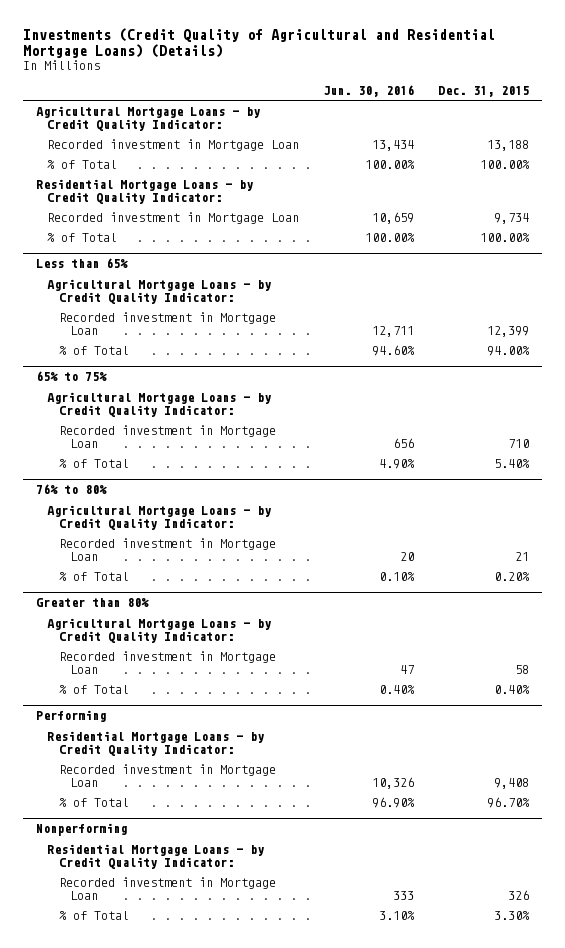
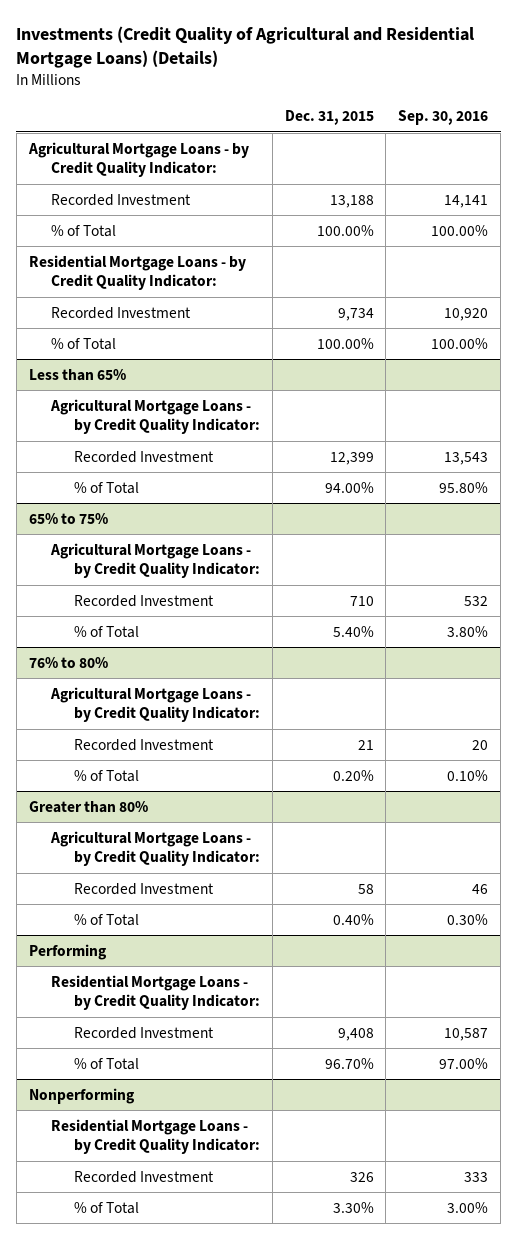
- | Jun. 30, 2016 | Dec. 31, 2015
+ | Dec. 31, 2015 | Sep. 30, 2016
- Recorded investment in Mortgage Loan | 13,434 | 13,188
+ Recorded Investment | 13,188 | 14,141
- Recorded investment in Mortgage Loan | 10,659 | 9,734
+ Recorded Investment | 9,734 | 10,920
@ Less than 65%
- Recorded investment in Mortgage Loan | 12,711 | 12,399
+ Recorded Investment | 12,399 | 13,543
@ 65% to 75%
- Recorded investment in Mortgage Loan | 656 | 710
+ Recorded Investment | 710 | 532
@ 76% to 80%
- Recorded investment in Mortgage Loan | 20 | 21
+ Recorded Investment | 21 | 20
@ Greater than 80%
- Recorded investment in Mortgage Loan | 47 | 58
+ Recorded Investment | 58 | 46
@ Performing
- Recorded investment in Mortgage Loan | 10,326 | 9,408
+ Recorded Investment | 9,408 | 10,587
@ Nonperforming
- Recorded investment in Mortgage Loan | 333 | 326
+ Recorded Investment | 326 | 333

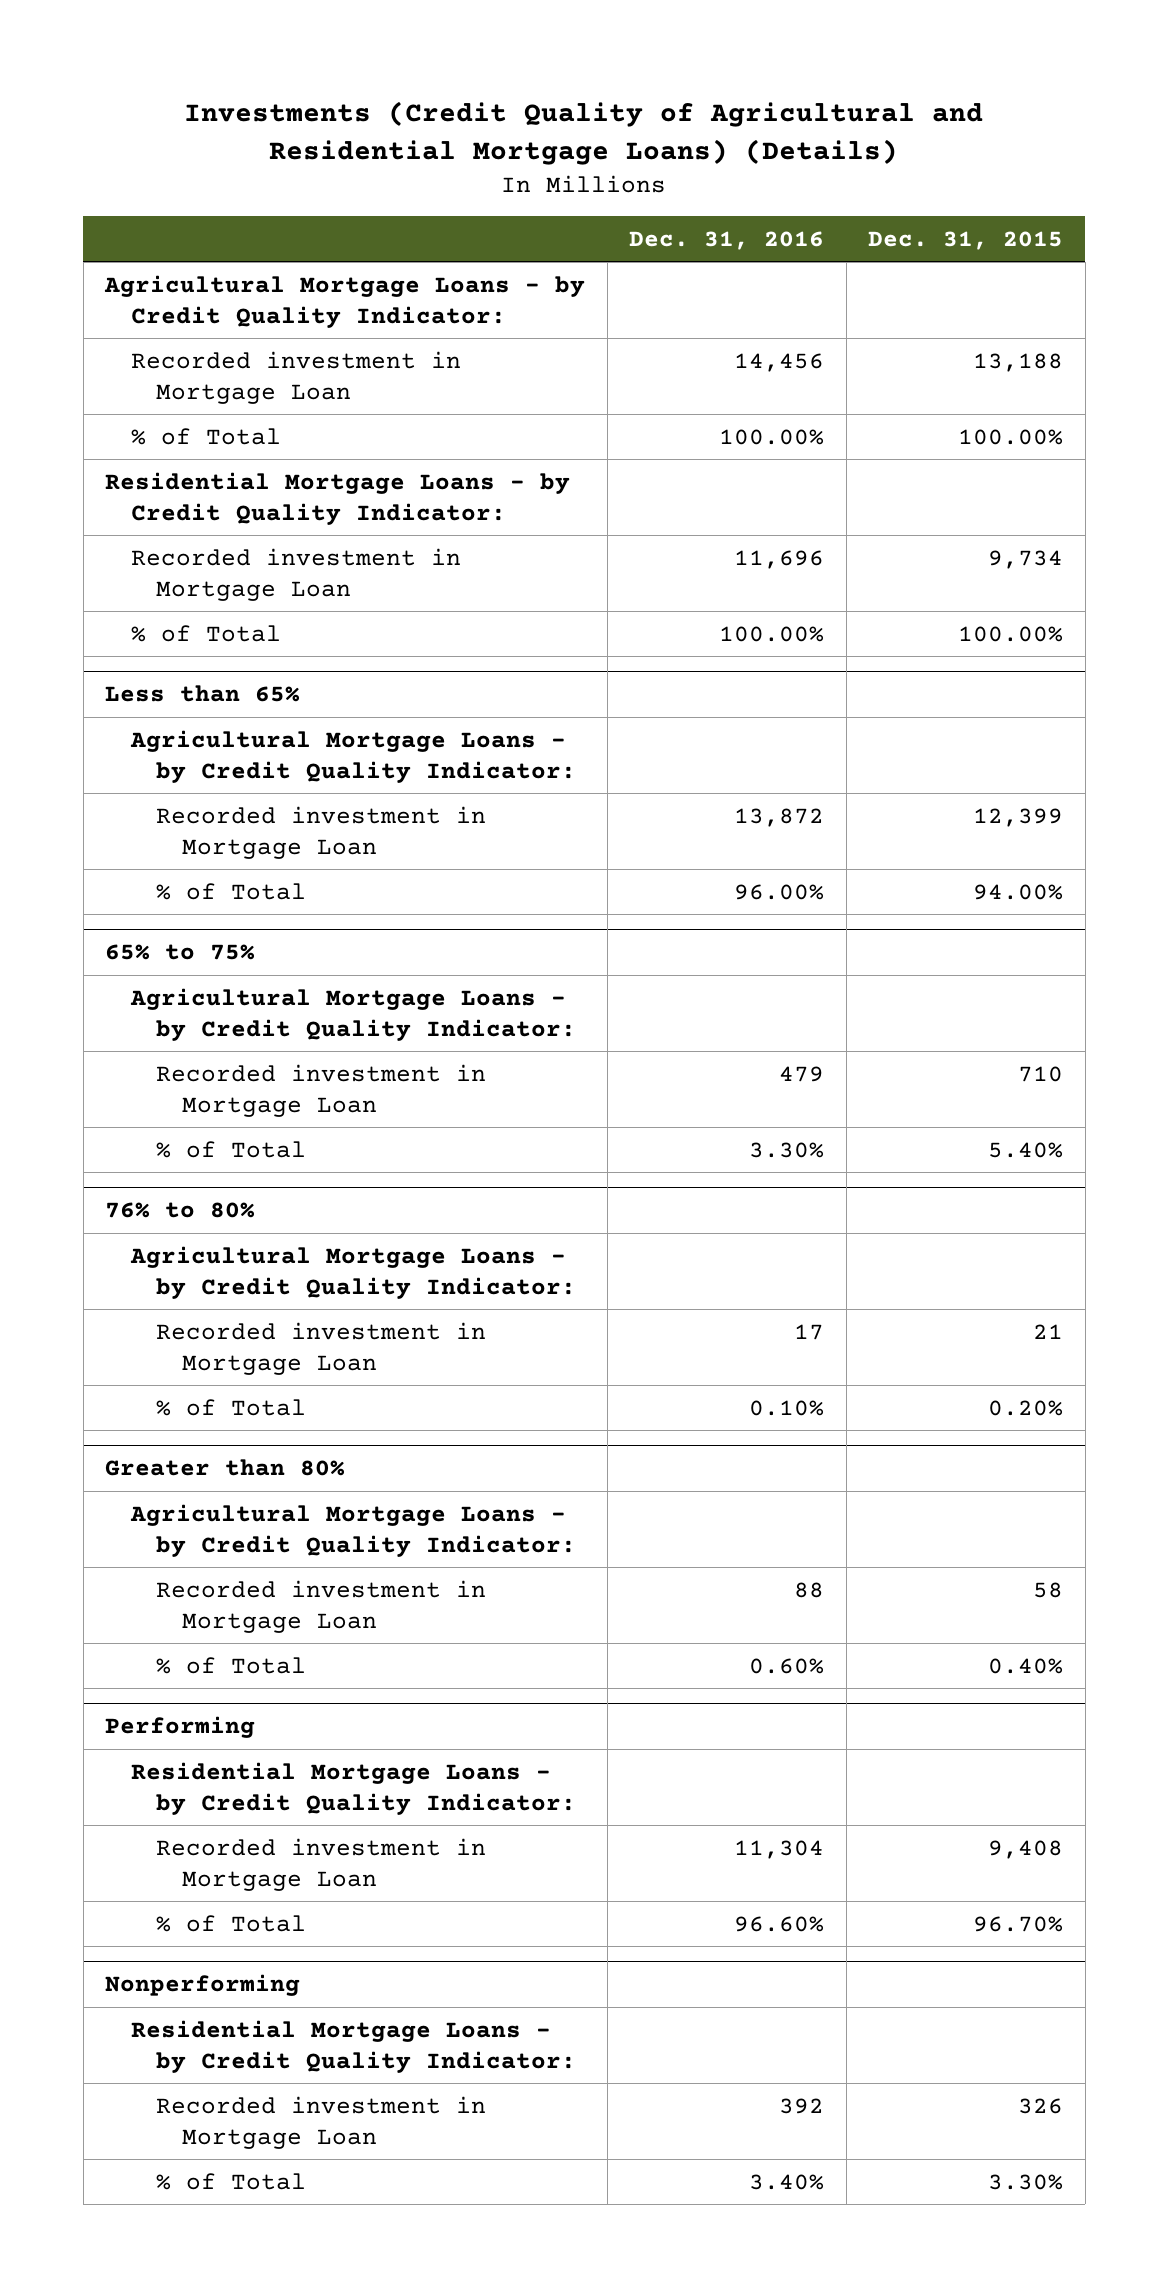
- | Dec. 31, 2015 | Sep. 30, 2016
+ | Dec. 31, 2016 | Dec. 31, 2015
- Recorded Investment | 13,188 | 14,141
+ Recorded investment in Mortgage Loan | 14,456 | 13,188
- Recorded Investment | 9,734 | 10,920
+ Recorded investment in Mortgage Loan | 11,696 | 9,734
@ Less than 65%
- Recorded Investment | 12,399 | 13,543
+ Recorded investment in Mortgage Loan | 13,872 | 12,399
@ 65% to 75%
- Recorded Investment | 710 | 532
+ Recorded investment in Mortgage Loan | 479 | 710
@ 76% to 80%
- Recorded Investment | 21 | 20
+ Recorded investment in Mortgage Loan | 17 | 21
@ Greater than 80%
- Recorded Investment | 58 | 46
+ Recorded investment in Mortgage Loan | 88 | 58
@ Performing
- Recorded Investment | 9,408 | 10,587
+ Recorded investment in Mortgage Loan | 11,304 | 9,408
@ Nonperforming
- Recorded Investment | 326 | 333
+ Recorded investment in Mortgage Loan | 392 | 326

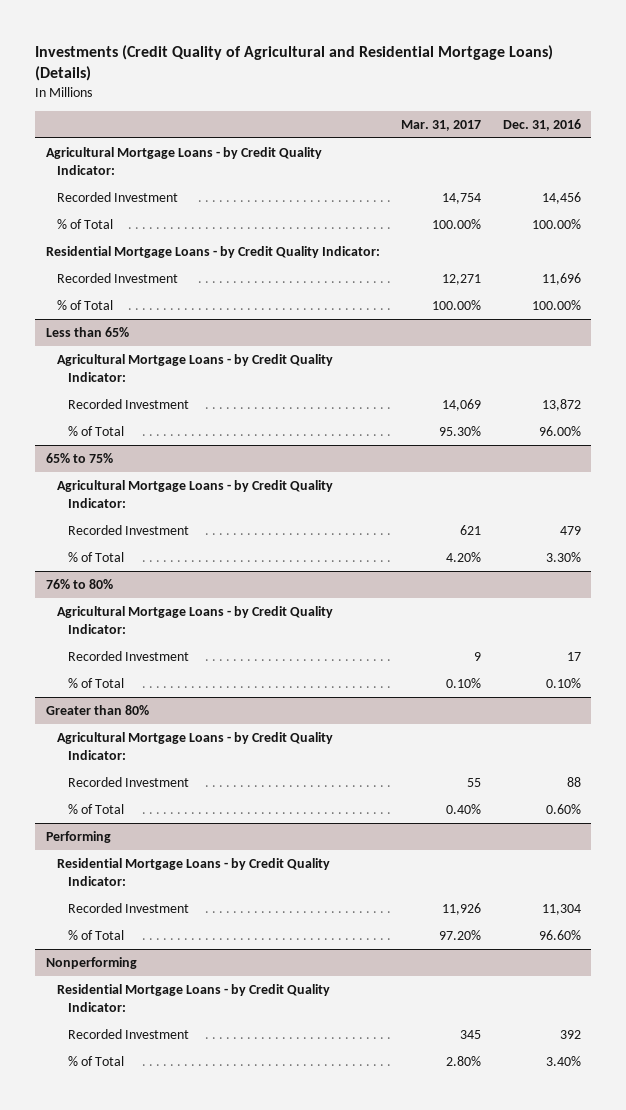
- | Dec. 31, 2016 | Dec. 31, 2015
+ | Mar. 31, 2017 | Dec. 31, 2016
- Recorded investment in Mortgage Loan | 14,456 | 13,188
+ Recorded Investment | 14,754 | 14,456
- Recorded investment in Mortgage Loan | 11,696 | 9,734
+ Recorded Investment | 12,271 | 11,696
@ Less than 65%
- Recorded investment in Mortgage Loan | 13,872 | 12,399
+ Recorded Investment | 14,069 | 13,872
@ 65% to 75%
- Recorded investment in Mortgage Loan | 479 | 710
+ Recorded Investment | 621 | 479
@ 76% to 80%
- Recorded investment in Mortgage Loan | 17 | 21
+ Recorded Investment | 9 | 17
@ Greater than 80%
- Recorded investment in Mortgage Loan | 88 | 58
+ Recorded Investment | 55 | 88
@ Performing
- Recorded investment in Mortgage Loan | 11,304 | 9,408
+ Recorded Investment | 11,926 | 11,304
@ Nonperforming
- Recorded investment in Mortgage Loan | 392 | 326
+ Recorded Investment | 345 | 392

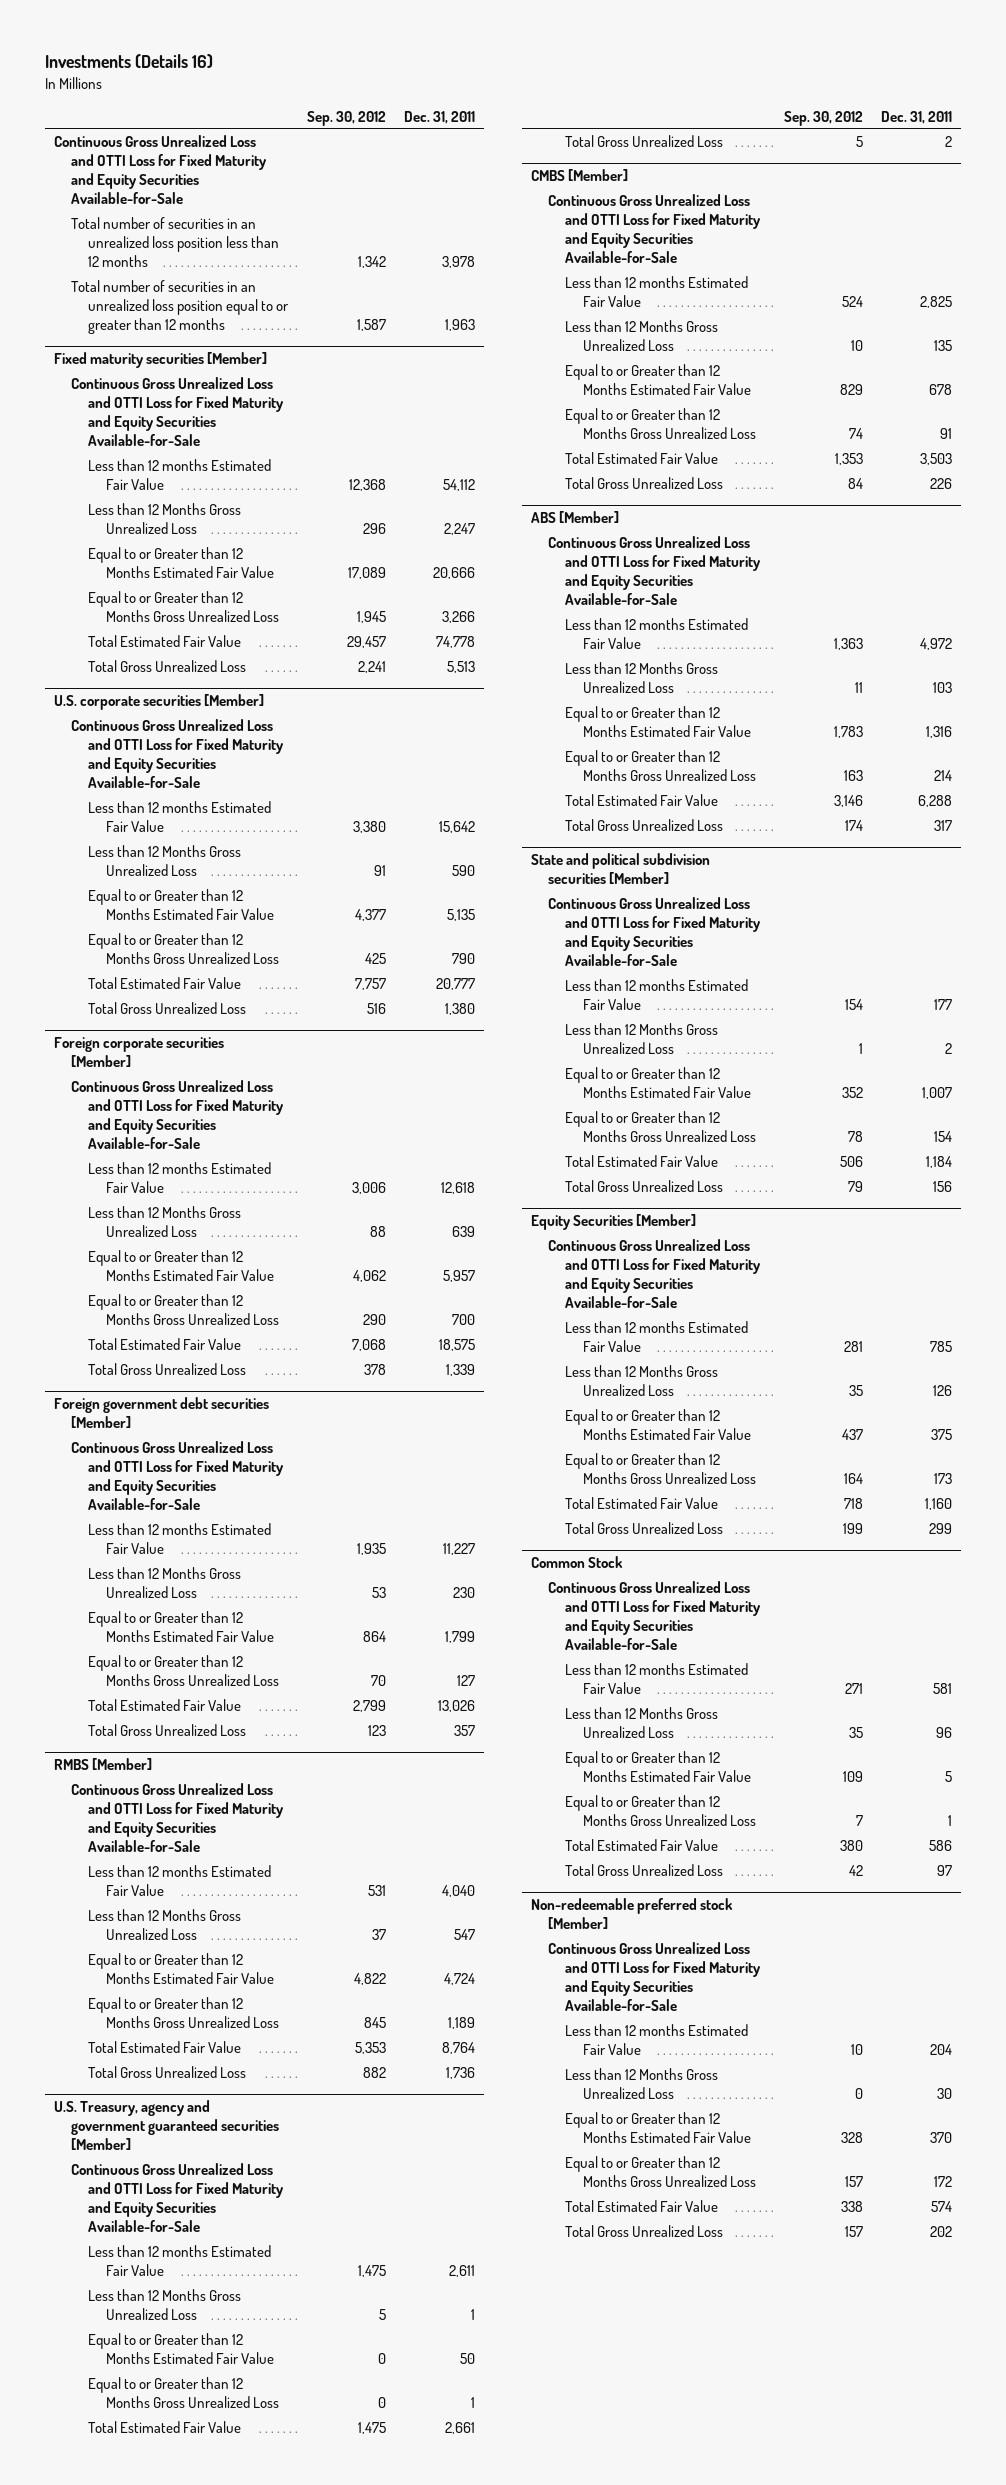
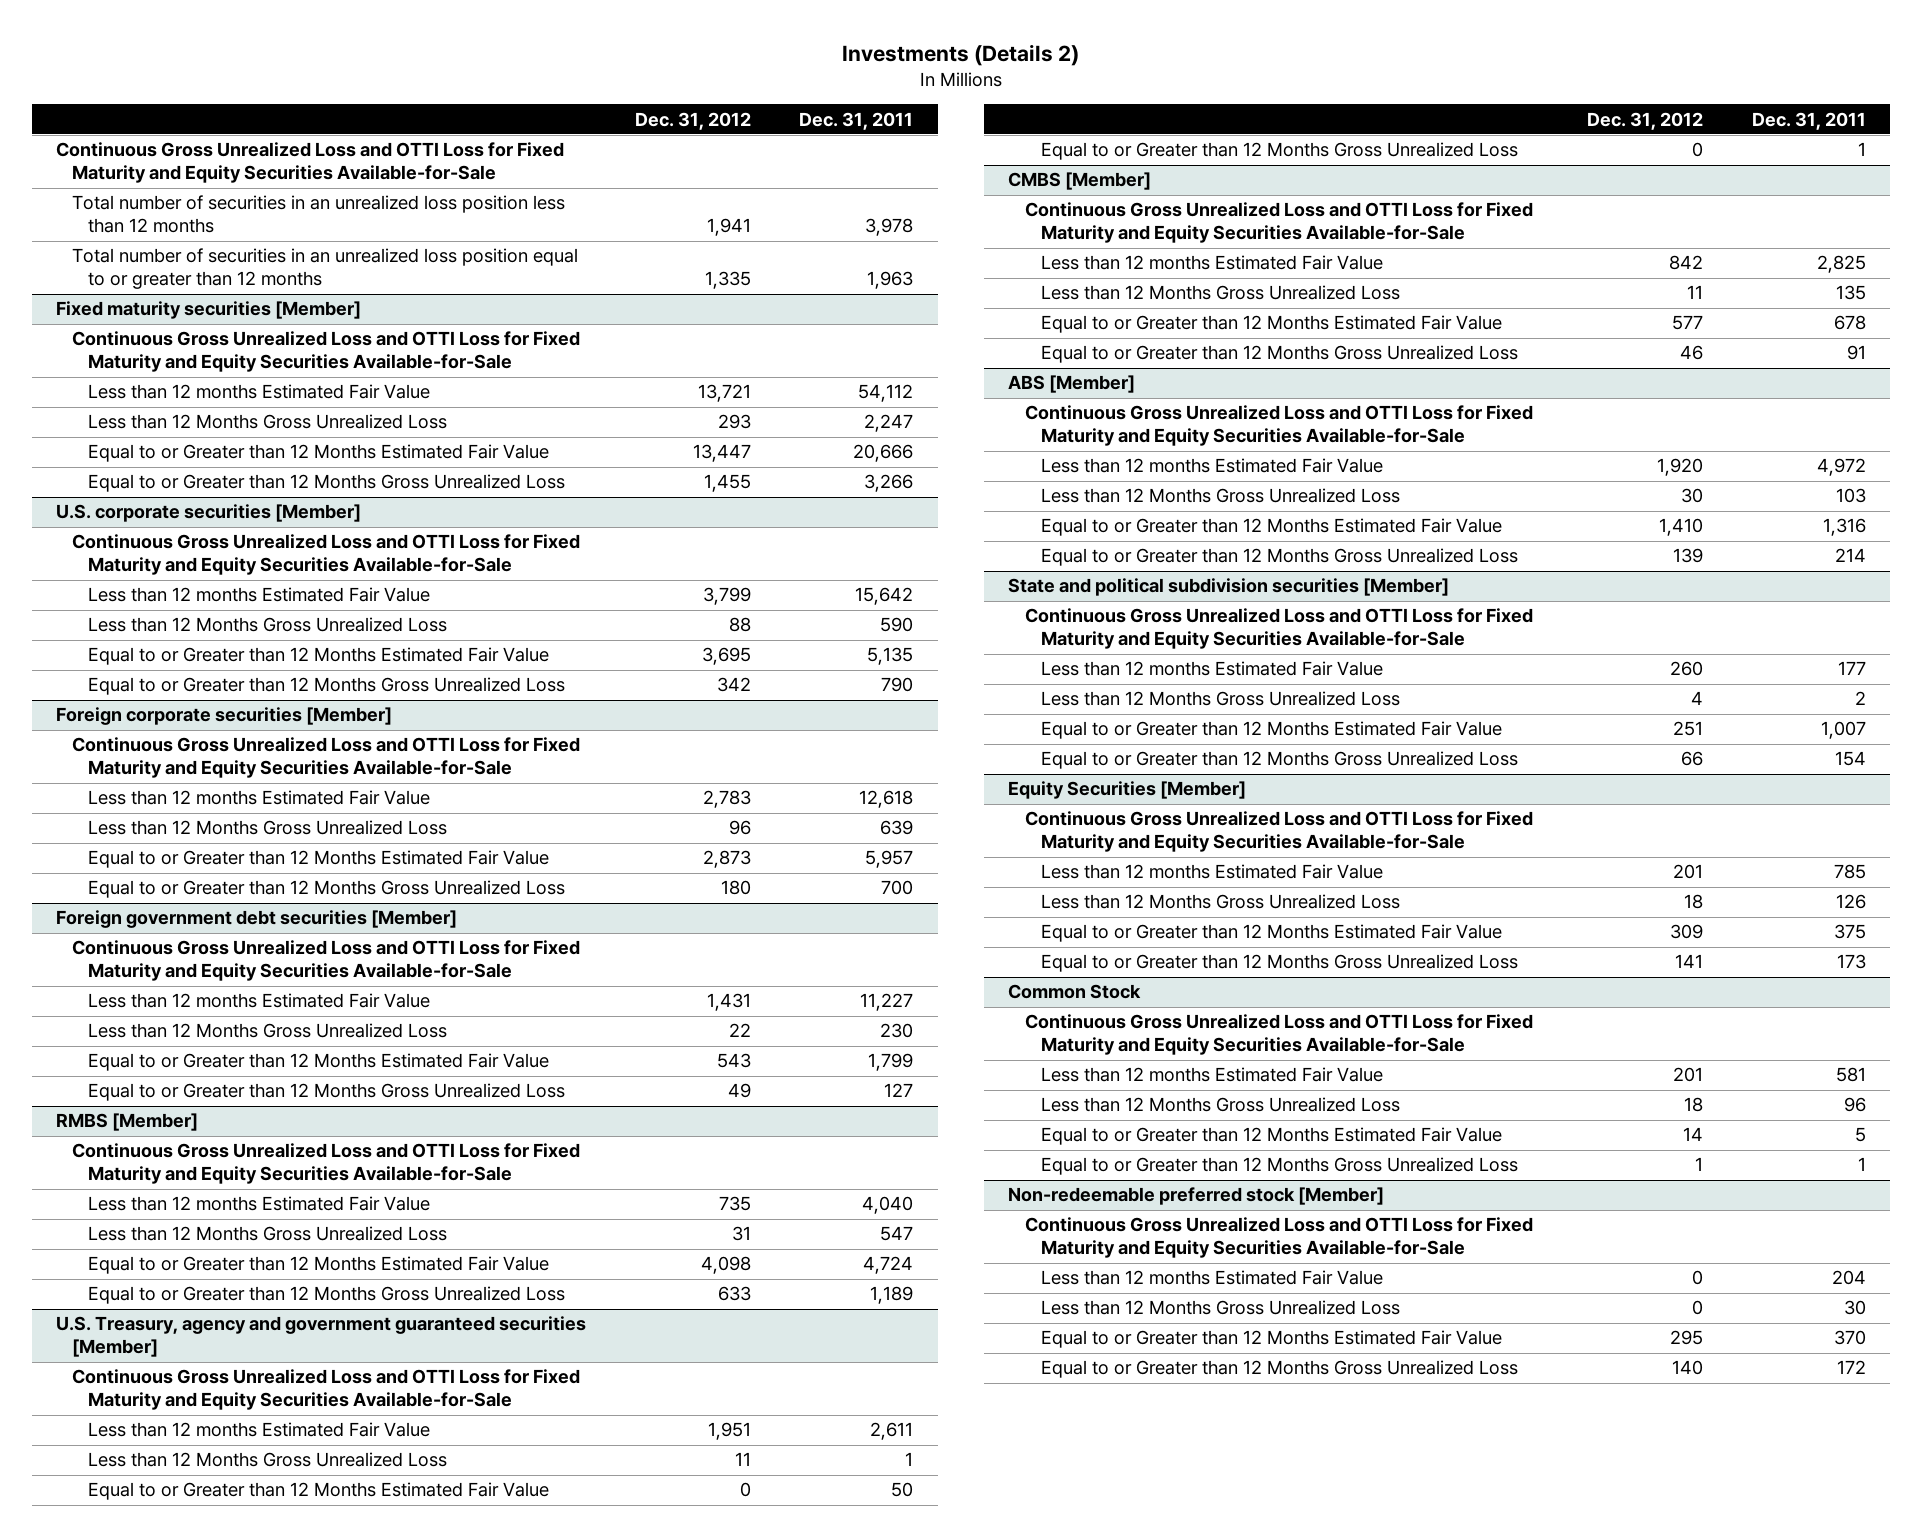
- Investments (Details 16)
+ Investments (Details 2)
- | Sep. 30, 2012 | Dec. 31, 2011
+ | Dec. 31, 2012 | Dec. 31, 2011
@ Fixed maturity securities [Member]
- Total Estimated Fair Value | 29,457 | 74,778
- Total Gross Unrealized Loss | 2,241 | 5,513
@ U.S. corporate securities [Member]
- Total Estimated Fair Value | 7,757 | 20,777
- Total Gross Unrealized Loss | 516 | 1,380
@ Foreign corporate securities [Member]
- Total Estimated Fair Value | 7,068 | 18,575
- Total Gross Unrealized Loss | 378 | 1,339
@ Foreign government debt securities [Member]
- Total Estimated Fair Value | 2,799 | 13,026
- Total Gross Unrealized Loss | 123 | 357
@ RMBS [Member]
- Total Estimated Fair Value | 5,353 | 8,764
- Total Gross Unrealized Loss | 882 | 1,736
@ U.S. Treasury, agency and government guaranteed securities [Member]
- Total Estimated Fair Value | 1,475 | 2,661
- Total Gross Unrealized Loss | 5 | 2
@ CMBS [Member]
- Total Estimated Fair Value | 1,353 | 3,503
- Total Gross Unrealized Loss | 84 | 226
@ ABS [Member]
- Total Estimated Fair Value | 3,146 | 6,288
- Total Gross Unrealized Loss | 174 | 317
@ State and political subdivision securities [Member]
- Total Estimated Fair Value | 506 | 1,184
- Total Gross Unrealized Loss | 79 | 156
@ Equity Securities [Member]
- Total Estimated Fair Value | 718 | 1,160
- Total Gross Unrealized Loss | 199 | 299
@ Common Stock
- Total Estimated Fair Value | 380 | 586
- Total Gross Unrealized Loss | 42 | 97
@ Non-redeemable preferred stock [Member]
- Total Estimated Fair Value | 338 | 574
- Total Gross Unrealized Loss | 157 | 202

